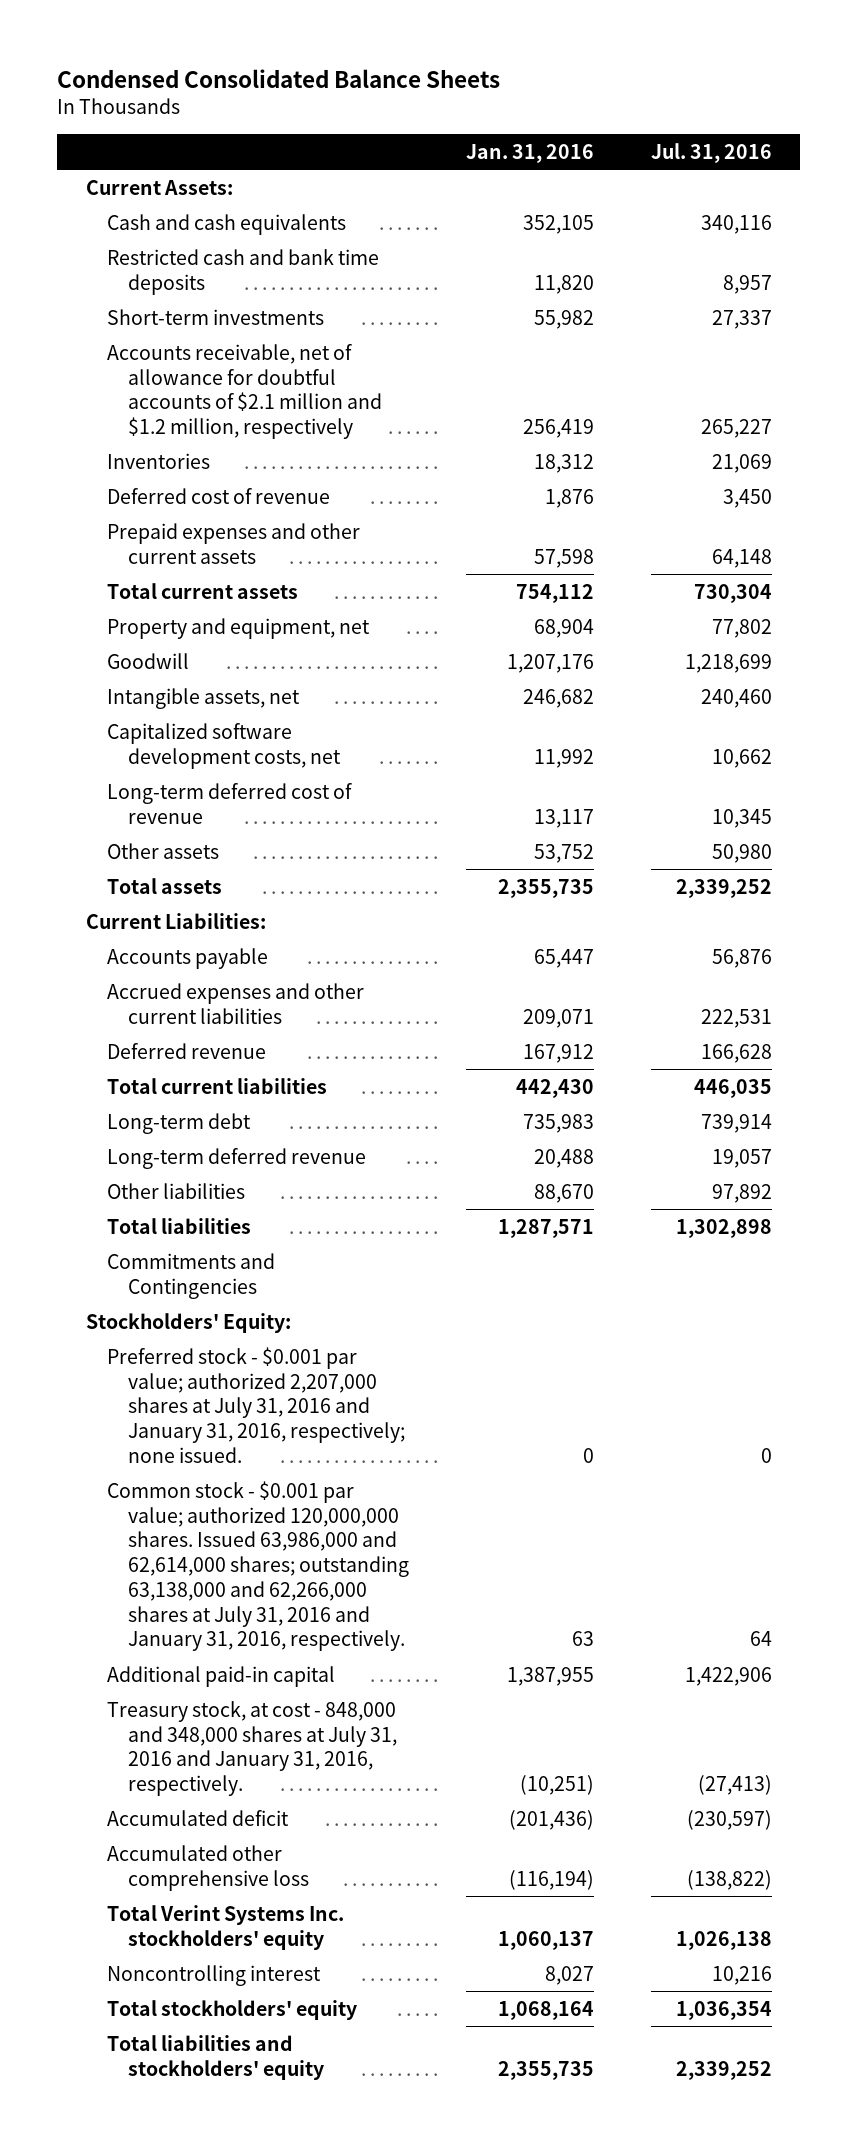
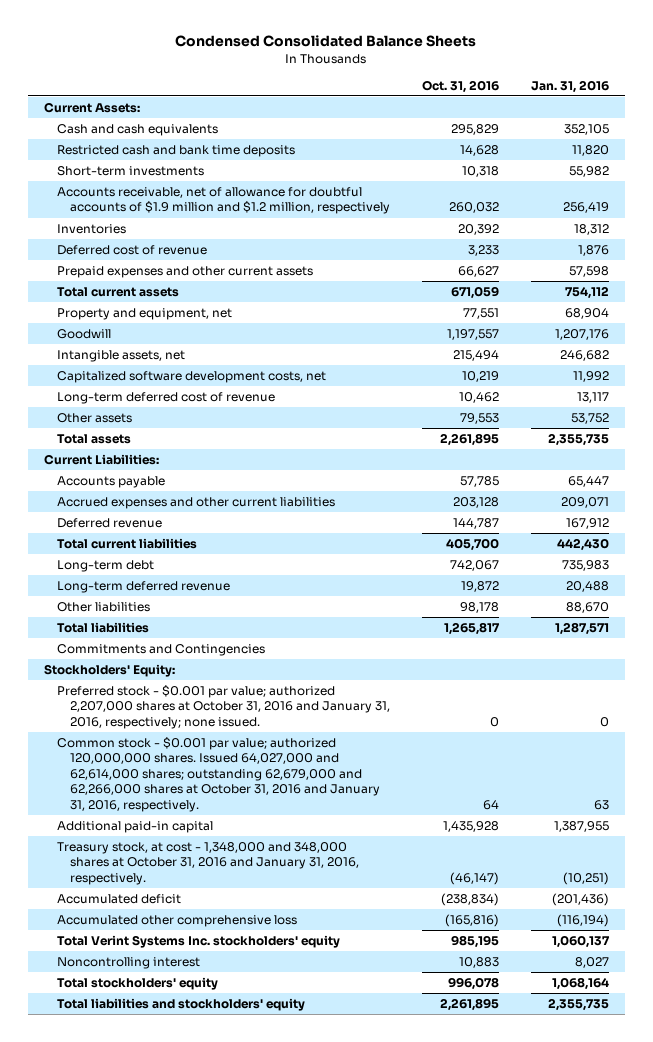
- | Jan. 31, 2016 | Jul. 31, 2016
+ | Oct. 31, 2016 | Jan. 31, 2016
- Accounts receivable, net of allowance for doubtful accounts of $2.1 million and $1.2 million, respectively | 256,419 | 265,227
+ Accounts receivable, net of allowance for doubtful accounts of $1.9 million and $1.2 million, respectively | 260,032 | 256,419
- Preferred stock - $0.001 par value; authorized 2,207,000 shares at July 31, 2016 and January 31, 2016, respectively; none issued. | 0 | 0
- Common stock - $0.001 par value; authorized 120,000,000 shares. Issued 63,986,000 and 62,614,000 shares; outstanding 63,138,000 and 62,266,000 shares at July 31, 2016 and January 31, 2016, respectively. | 63 | 64
+ Preferred stock - $0.001 par value; authorized 2,207,000 shares at October 31, 2016 and January 31, 2016, respectively; none issued. | 0 | 0
+ Common stock - $0.001 par value; authorized 120,000,000 shares. Issued 64,027,000 and 62,614,000 shares; outstanding 62,679,000 and 62,266,000 shares at October 31, 2016 and January 31, 2016, respectively. | 64 | 63
- Treasury stock, at cost - 848,000 and 348,000 shares at July 31, 2016 and January 31, 2016, respectively. | (10,251) | (27,413)
+ Treasury stock, at cost - 1,348,000 and 348,000 shares at October 31, 2016 and January 31, 2016, respectively. | (46,147) | (10,251)

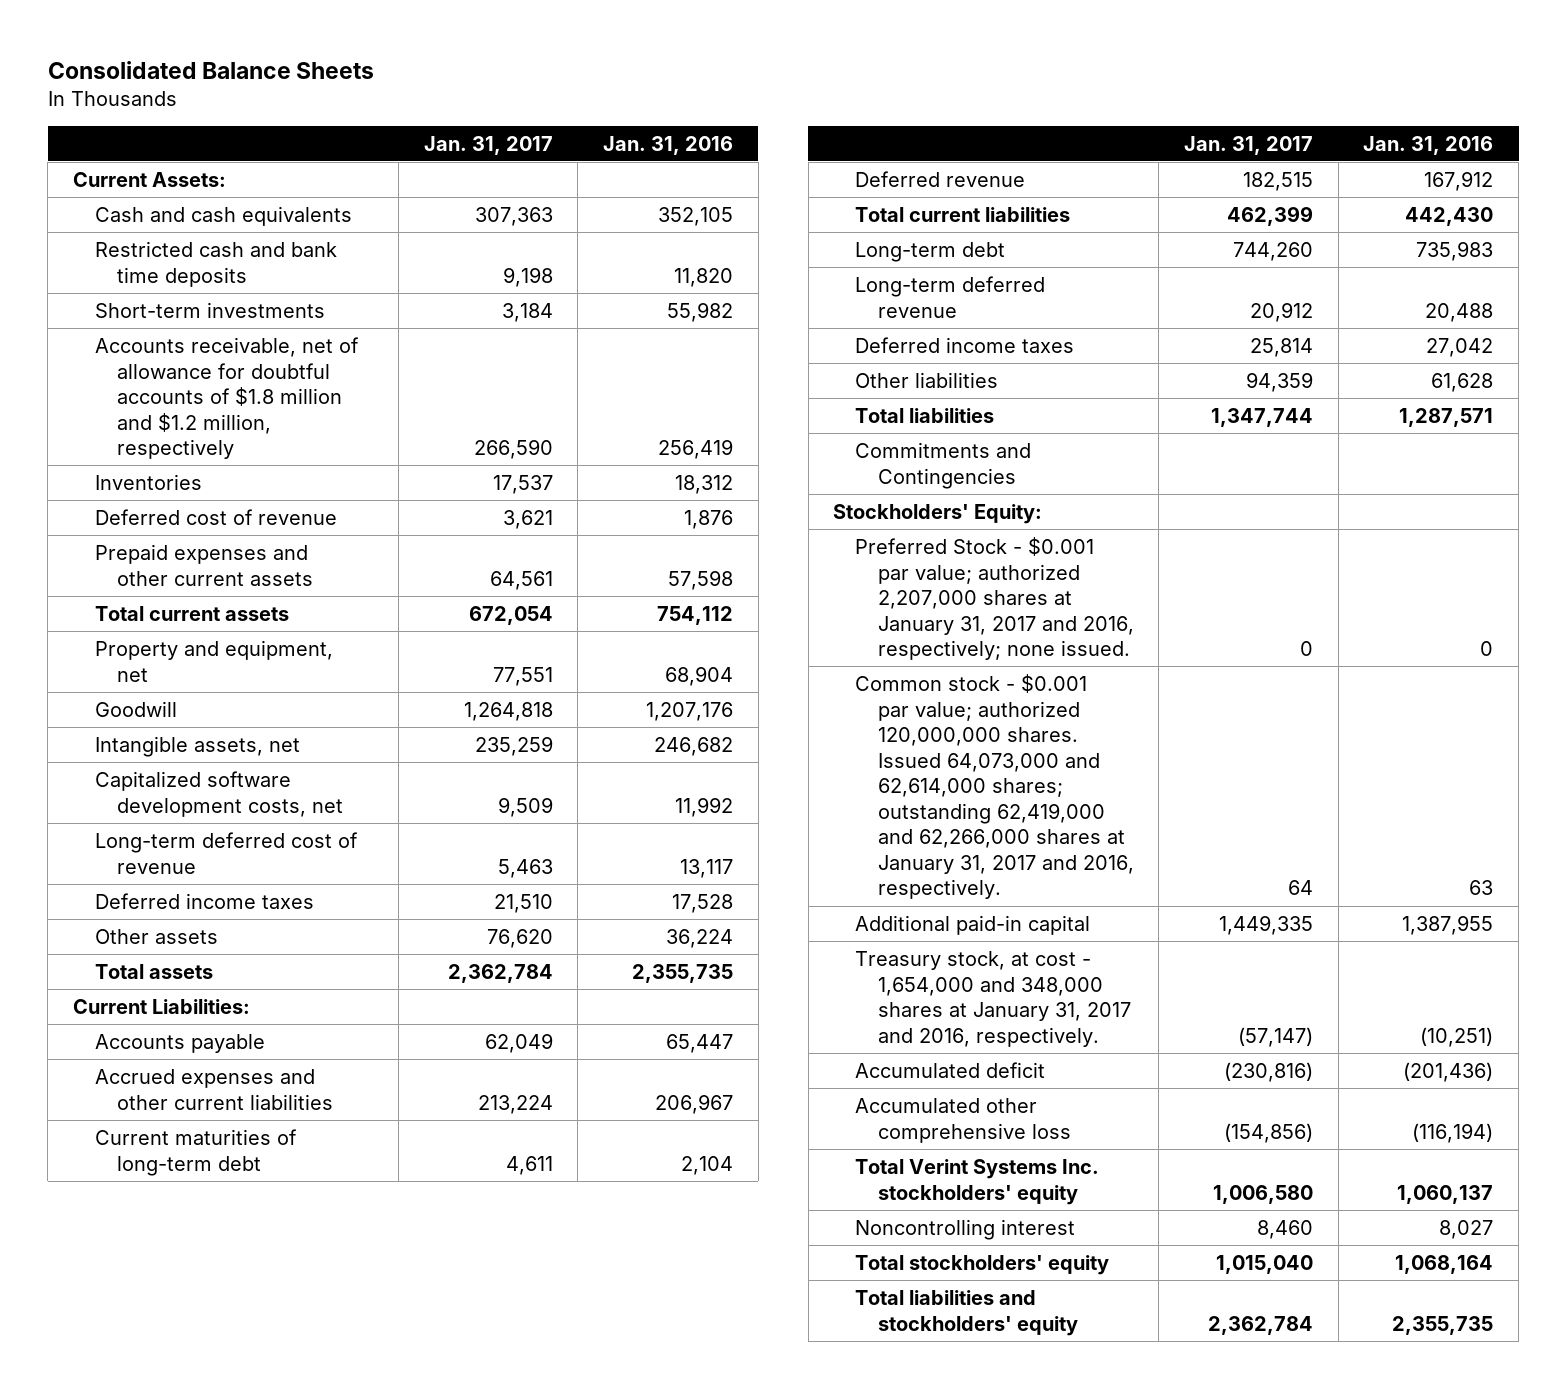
- Condensed Consolidated Balance Sheets
+ Consolidated Balance Sheets
- | Oct. 31, 2016 | Jan. 31, 2016
+ | Jan. 31, 2017 | Jan. 31, 2016
- Accounts receivable, net of allowance for doubtful accounts of $1.9 million and $1.2 million, respectively | 260,032 | 256,419
+ Accounts receivable, net of allowance for doubtful accounts of $1.8 million and $1.2 million, respectively | 266,590 | 256,419
- Other assets | 79,553 | 53,752
+ Deferred income taxes | 21,510 | 17,528
+ Other assets | 76,620 | 36,224
- Accrued expenses and other current liabilities | 203,128 | 209,071
+ Accrued expenses and other current liabilities | 213,224 | 206,967
+ Current maturities of long-term debt | 4,611 | 2,104
- Other liabilities | 98,178 | 88,670
+ Deferred income taxes | 25,814 | 27,042
+ Other liabilities | 94,359 | 61,628
- Preferred stock - $0.001 par value; authorized 2,207,000 shares at October 31, 2016 and January 31, 2016, respectively; none issued. | 0 | 0
- Common stock - $0.001 par value; authorized 120,000,000 shares. Issued 64,027,000 and 62,614,000 shares; outstanding 62,679,000 and 62,266,000 shares at October 31, 2016 and January 31, 2016, respectively. | 64 | 63
+ Preferred Stock - $0.001 par value; authorized 2,207,000 shares at January 31, 2017 and 2016, respectively; none issued. | 0 | 0
+ Common stock - $0.001 par value; authorized 120,000,000 shares. Issued 64,073,000 and 62,614,000 shares; outstanding 62,419,000 and 62,266,000 shares at January 31, 2017 and 2016, respectively. | 64 | 63
- Treasury stock, at cost - 1,348,000 and 348,000 shares at October 31, 2016 and January 31, 2016, respectively. | (46,147) | (10,251)
+ Treasury stock, at cost - 1,654,000 and 348,000 shares at January 31, 2017 and 2016, respectively. | (57,147) | (10,251)

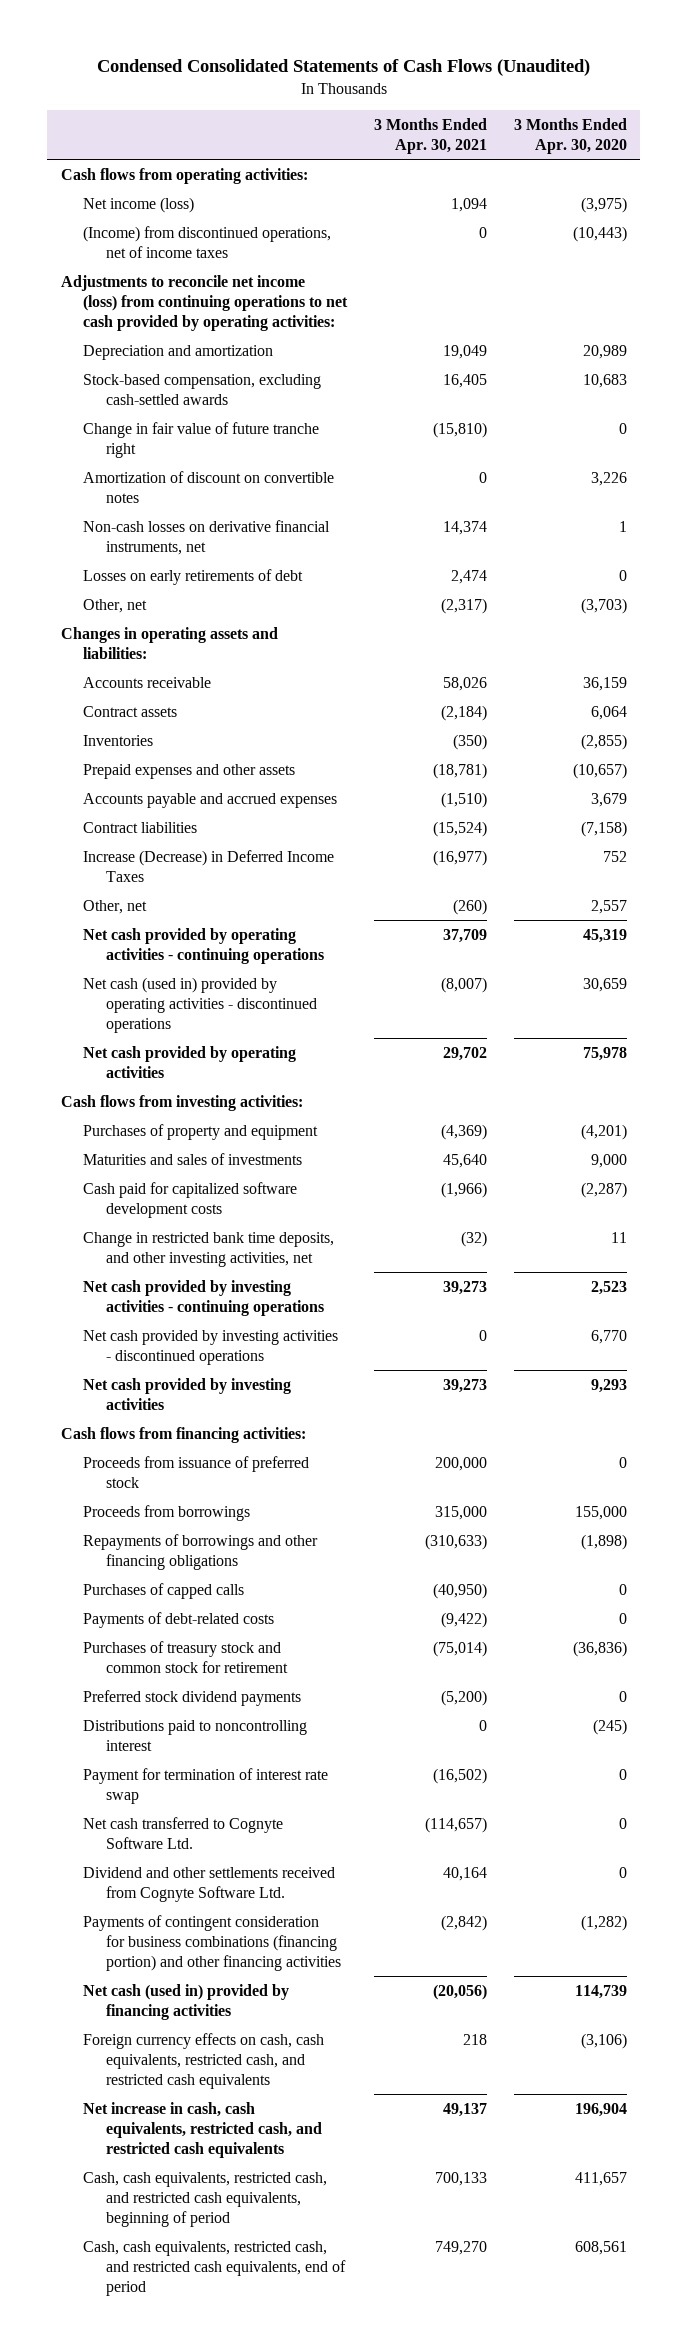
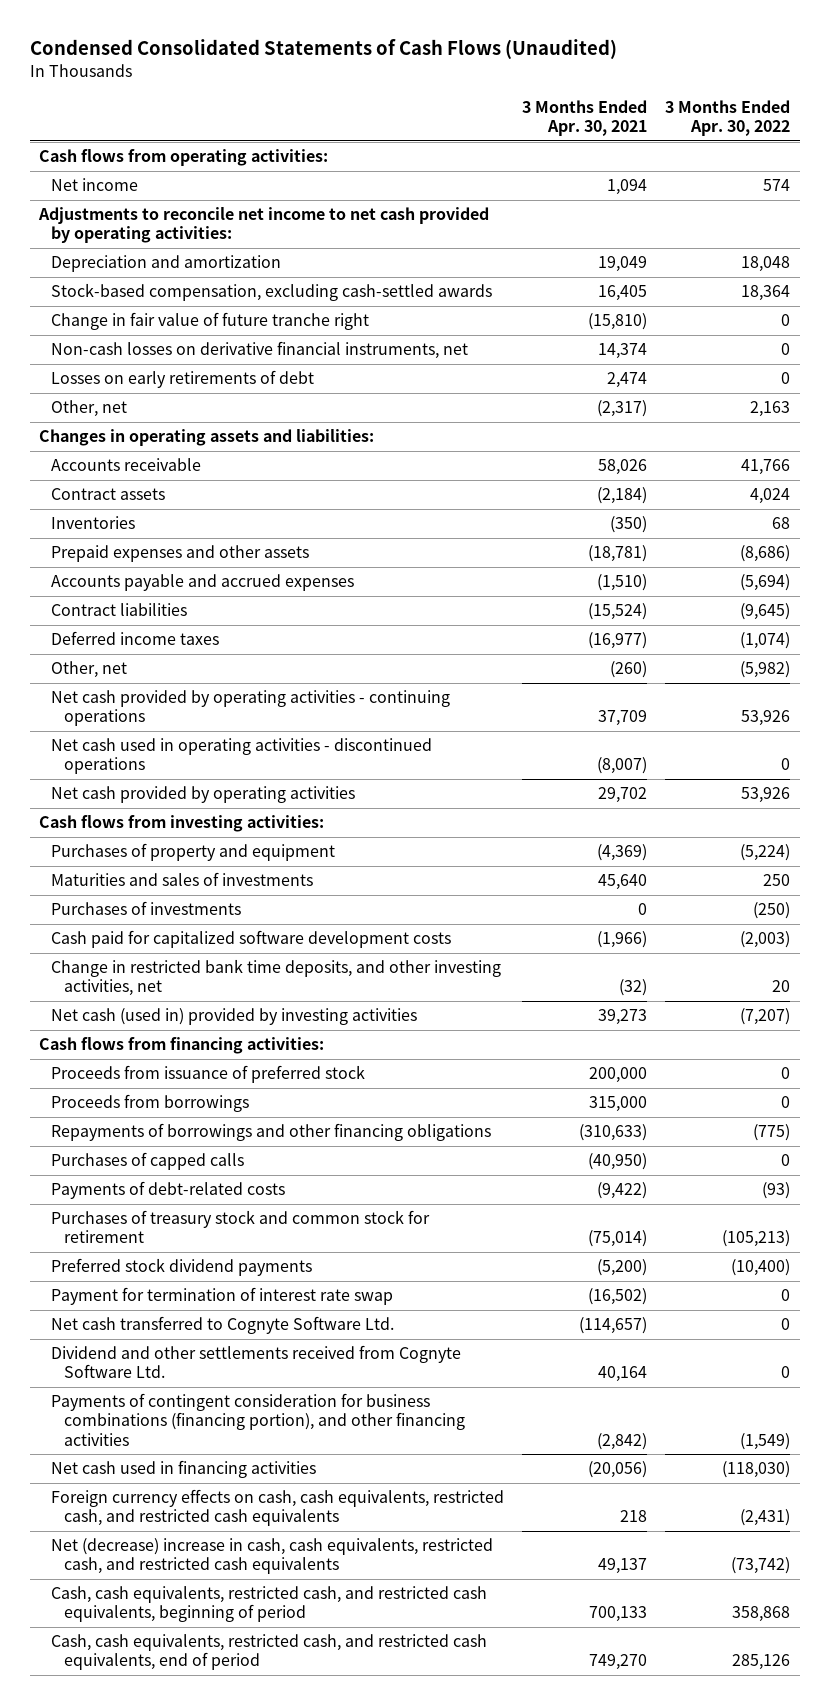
- | 3 Months Ended Apr. 30, 2021 | 3 Months Ended Apr. 30, 2020
+ | 3 Months Ended Apr. 30, 2021 | 3 Months Ended Apr. 30, 2022
- Net income (loss) | 1,094 | (3,975)
- (Income) from discontinued operations, net of income taxes | 0 | (10,443)
- Adjustments to reconcile net income (loss) from continuing operations to net cash provided by operating activities:
+ Net income | 1,094 | 574
+ Adjustments to reconcile net income to net cash provided by operating activities:
- Amortization of discount on convertible notes | 0 | 3,226
- Increase (Decrease) in Deferred Income Taxes | (16,977) | 752
+ Deferred income taxes | (16,977) | (1,074)
- Net cash (used in) provided by operating activities - discontinued operations | (8,007) | 30,659
+ Net cash used in operating activities - discontinued operations | (8,007) | 0
+ Purchases of investments | 0 | (250)
- Net cash provided by investing activities - continuing operations | 39,273 | 2,523
- Net cash provided by investing activities - discontinued operations | 0 | 6,770
- Net cash provided by investing activities | 39,273 | 9,293
+ Net cash (used in) provided by investing activities | 39,273 | (7,207)
- Distributions paid to noncontrolling interest | 0 | (245)
- Payments of contingent consideration for business combinations (financing portion) and other financing activities | (2,842) | (1,282)
- Net cash (used in) provided by financing activities | (20,056) | 114,739
+ Payments of contingent consideration for business combinations (financing portion), and other financing activities | (2,842) | (1,549)
+ Net cash used in financing activities | (20,056) | (118,030)
- Net increase in cash, cash equivalents, restricted cash, and restricted cash equivalents | 49,137 | 196,904
+ Net (decrease) increase in cash, cash equivalents, restricted cash, and restricted cash equivalents | 49,137 | (73,742)

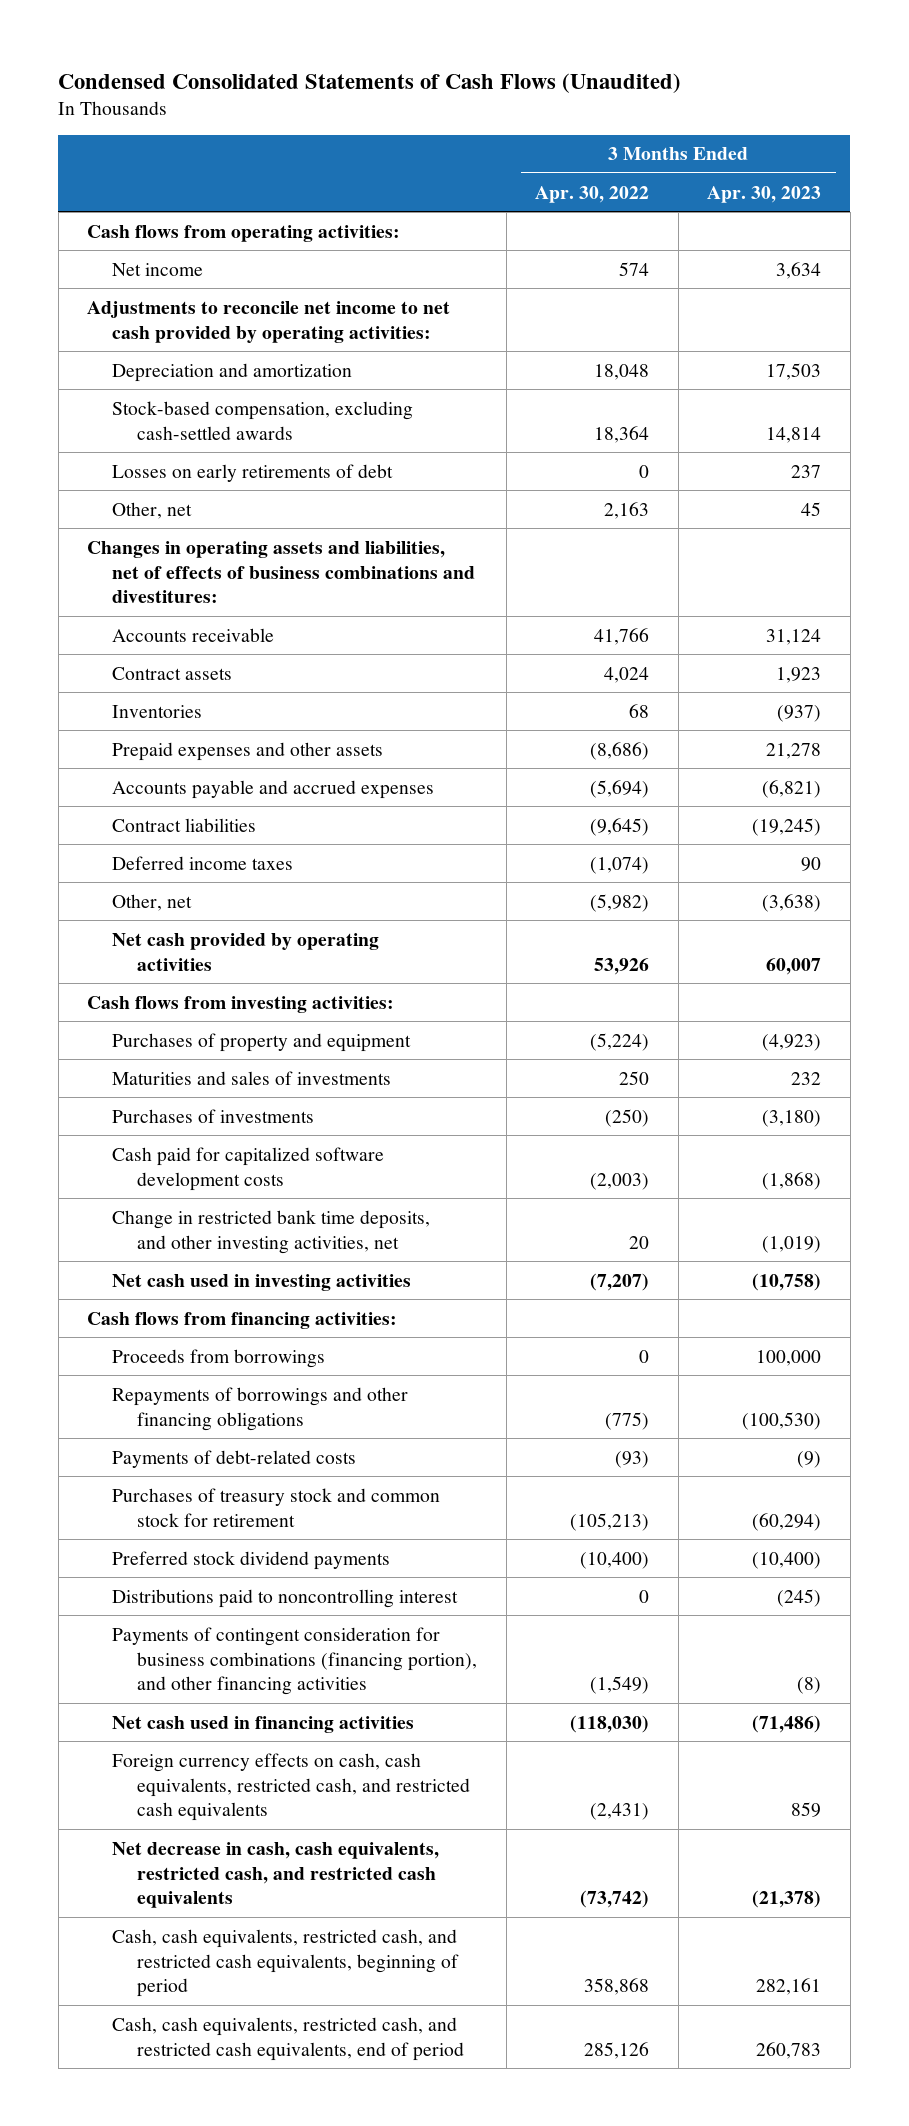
- | 3 Months Ended Apr. 30, 2021 | 3 Months Ended Apr. 30, 2022
+ | 3 Months Ended Apr. 30, 2022 | 3 Months Ended Apr. 30, 2023
- Change in fair value of future tranche right | (15,810) | 0
- Non-cash losses on derivative financial instruments, net | 14,374 | 0
- Changes in operating assets and liabilities:
+ Changes in operating assets and liabilities, net of effects of business combinations and divestitures:
- Net cash provided by operating activities - continuing operations | 37,709 | 53,926
- Net cash used in operating activities - discontinued operations | (8,007) | 0
- Net cash (used in) provided by investing activities | 39,273 | (7,207)
+ Net cash used in investing activities | (7,207) | (10,758)
- Proceeds from issuance of preferred stock | 200,000 | 0
- Purchases of capped calls | (40,950) | 0
- Payment for termination of interest rate swap | (16,502) | 0
- Net cash transferred to Cognyte Software Ltd. | (114,657) | 0
- Dividend and other settlements received from Cognyte Software Ltd. | 40,164 | 0
+ Distributions paid to noncontrolling interest | 0 | (245)
- Net (decrease) increase in cash, cash equivalents, restricted cash, and restricted cash equivalents | 49,137 | (73,742)
+ Net decrease in cash, cash equivalents, restricted cash, and restricted cash equivalents | (73,742) | (21,378)

